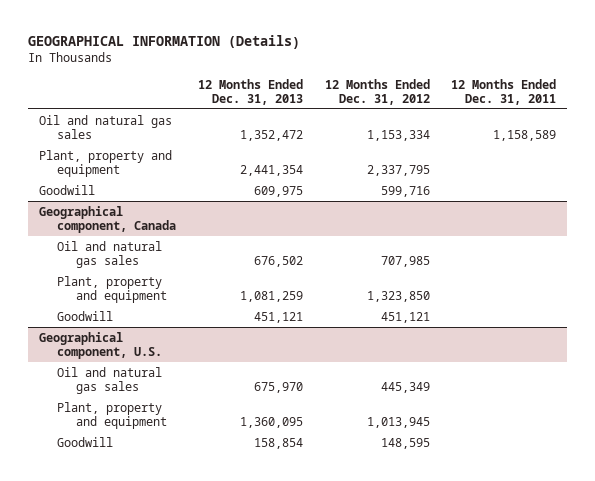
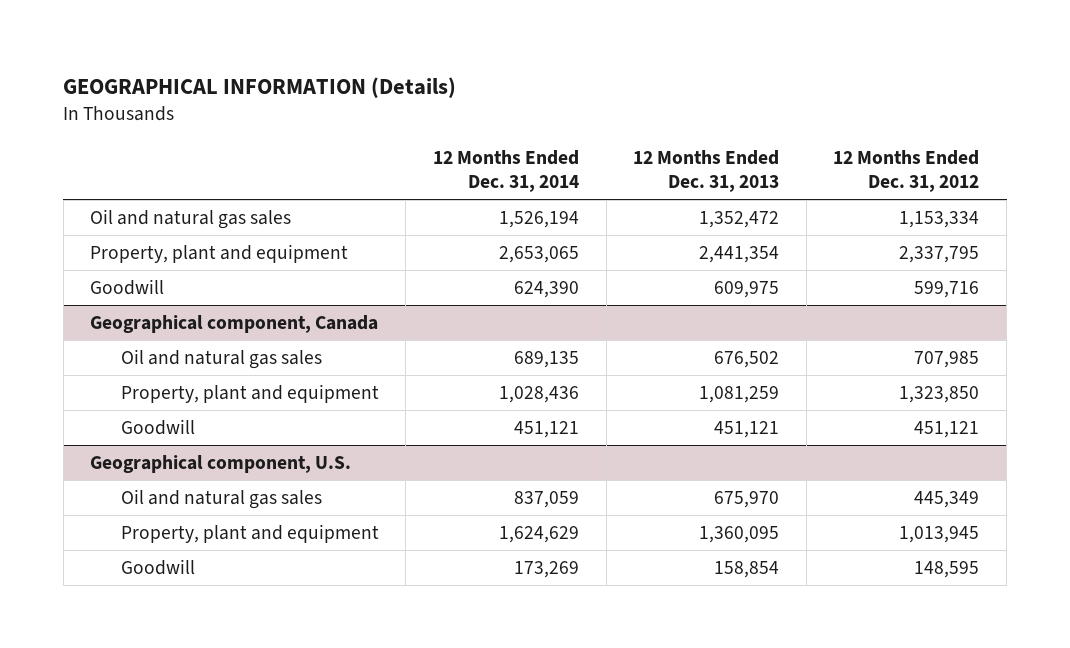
- | 12 Months Ended Dec. 31, 2013 | 12 Months Ended Dec. 31, 2012 | 12 Months Ended Dec. 31, 2011
+ | 12 Months Ended Dec. 31, 2014 | 12 Months Ended Dec. 31, 2013 | 12 Months Ended Dec. 31, 2012
- Plant, property and equipment | 2,441,354 | 2,337,795 |
+ Property, plant and equipment | 2,653,065 | 2,441,354 | 2,337,795
@ Geographical component, Canada
- Plant, property and equipment | 1,081,259 | 1,323,850 |
+ Property, plant and equipment | 1,028,436 | 1,081,259 | 1,323,850
@ Geographical component, U.S.
- Plant, property and equipment | 1,360,095 | 1,013,945 |
+ Property, plant and equipment | 1,624,629 | 1,360,095 | 1,013,945

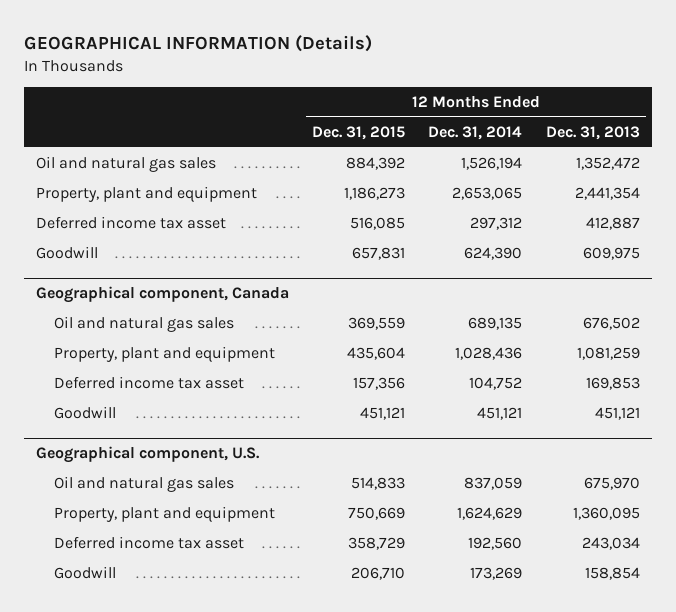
- | 12 Months Ended Dec. 31, 2014 | 12 Months Ended Dec. 31, 2013 | 12 Months Ended Dec. 31, 2012
+ | 12 Months Ended Dec. 31, 2015 | 12 Months Ended Dec. 31, 2014 | 12 Months Ended Dec. 31, 2013
+ Deferred income tax asset | 516,085 | 297,312 | 412,887
@ Geographical component, Canada
+ Deferred income tax asset | 157,356 | 104,752 | 169,853
@ Geographical component, U.S.
+ Deferred income tax asset | 358,729 | 192,560 | 243,034

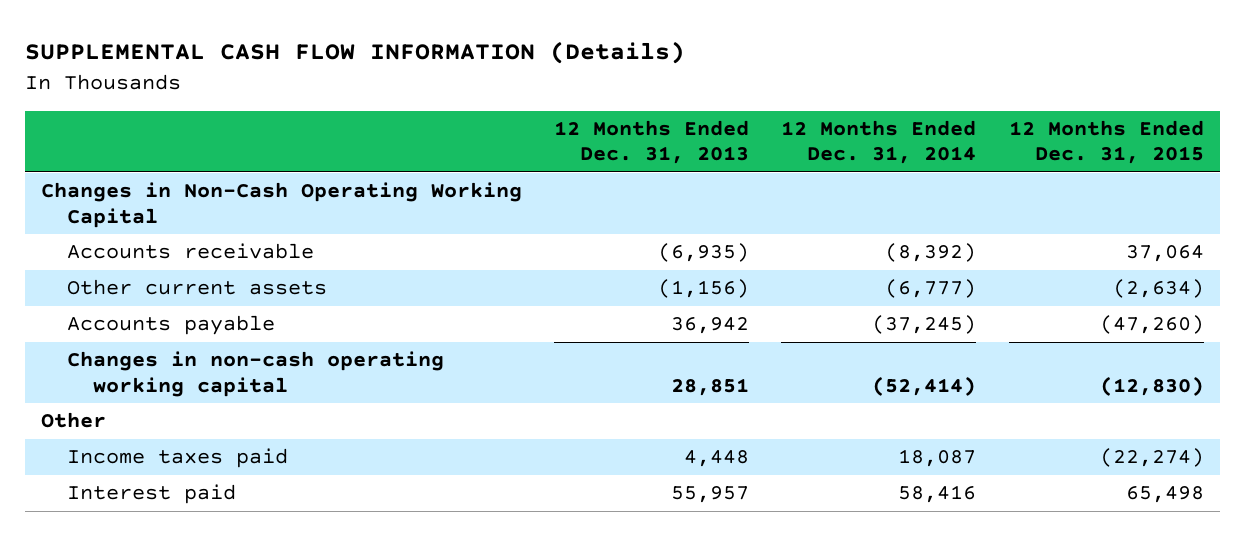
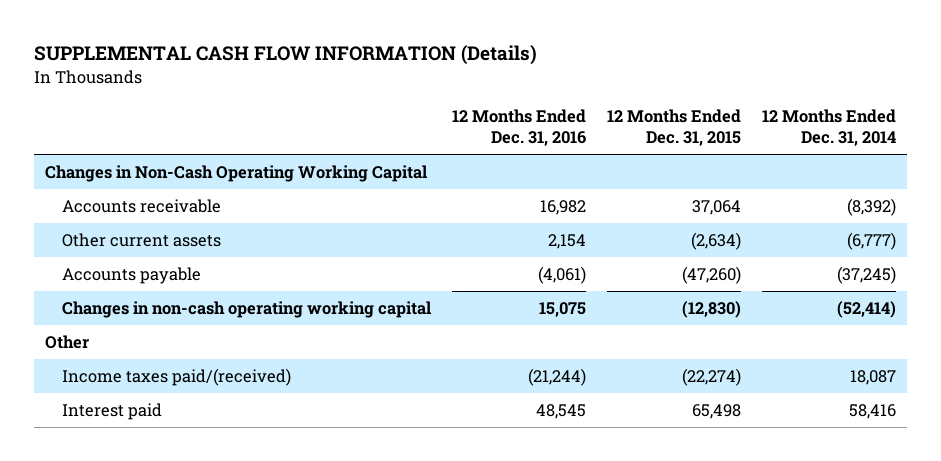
- | 12 Months Ended Dec. 31, 2013 | 12 Months Ended Dec. 31, 2014 | 12 Months Ended Dec. 31, 2015
+ | 12 Months Ended Dec. 31, 2016 | 12 Months Ended Dec. 31, 2015 | 12 Months Ended Dec. 31, 2014
- Income taxes paid | 4,448 | 18,087 | (22,274)
+ Income taxes paid/(received) | (21,244) | (22,274) | 18,087

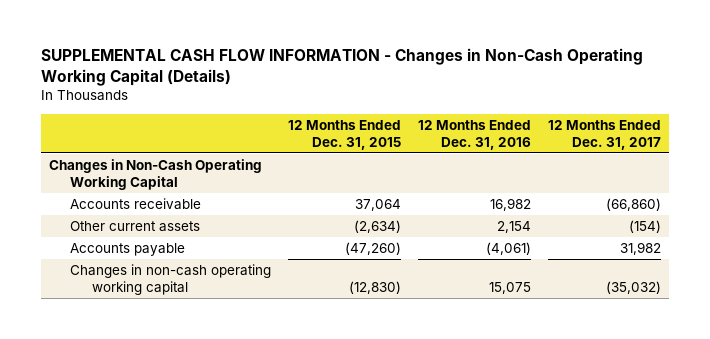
- SUPPLEMENTAL CASH FLOW INFORMATION (Details)
+ SUPPLEMENTAL CASH FLOW INFORMATION - Changes in Non-Cash Operating Working Capital (Details)
- | 12 Months Ended Dec. 31, 2016 | 12 Months Ended Dec. 31, 2015 | 12 Months Ended Dec. 31, 2014
+ | 12 Months Ended Dec. 31, 2015 | 12 Months Ended Dec. 31, 2016 | 12 Months Ended Dec. 31, 2017
- Other
- Income taxes paid/(received) | (21,244) | (22,274) | 18,087
- Interest paid | 48,545 | 65,498 | 58,416

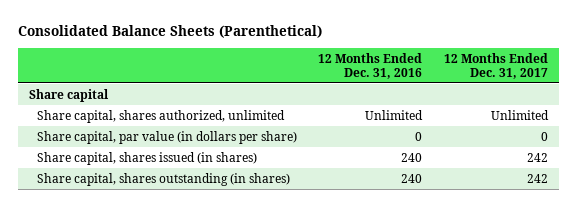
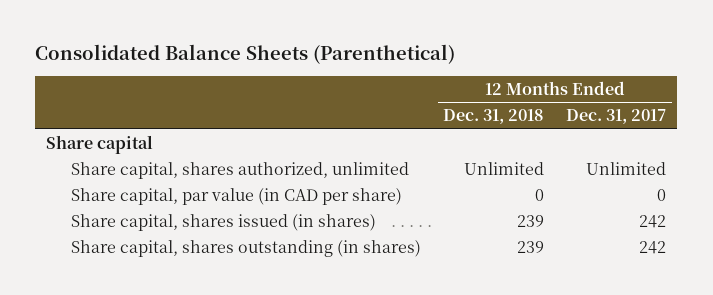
- | 12 Months Ended Dec. 31, 2016 | 12 Months Ended Dec. 31, 2017
+ | 12 Months Ended Dec. 31, 2018 | 12 Months Ended Dec. 31, 2017
- Share capital, par value (in dollars per share) | 0 | 0
+ Share capital, par value (in CAD per share) | 0 | 0

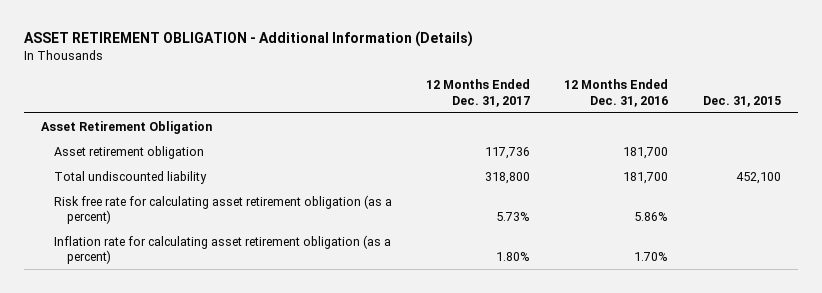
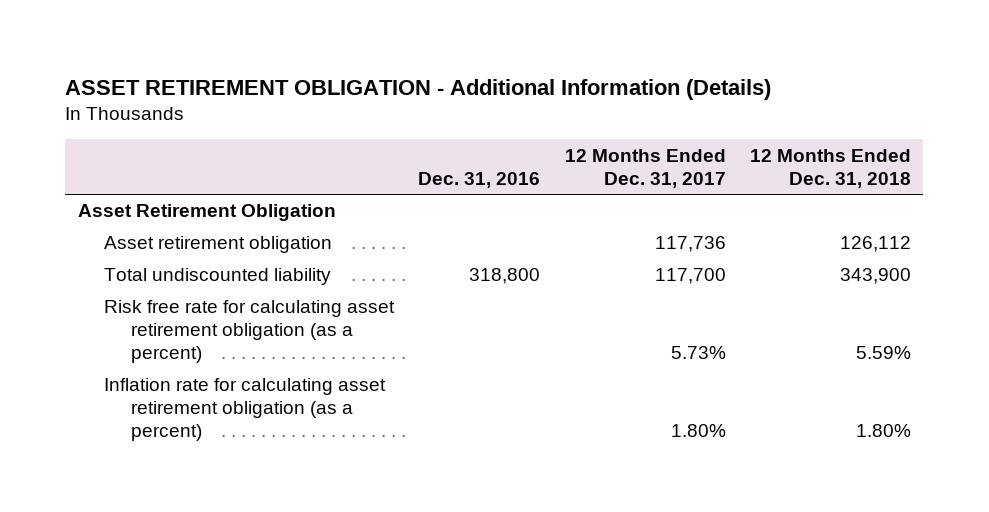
- | 12 Months Ended Dec. 31, 2017 | 12 Months Ended Dec. 31, 2016 | Dec. 31, 2015
+ | Dec. 31, 2016 | 12 Months Ended Dec. 31, 2017 | 12 Months Ended Dec. 31, 2018
- Total undiscounted liability | 318,800 | 181,700 | 452,100
+ Total undiscounted liability | 318,800 | 117,700 | 343,900

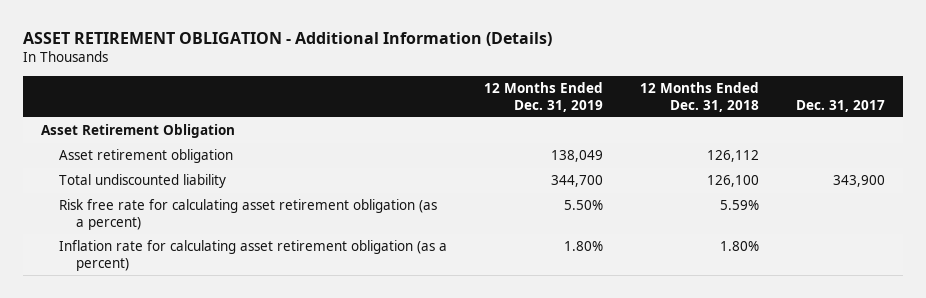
- | Dec. 31, 2016 | 12 Months Ended Dec. 31, 2017 | 12 Months Ended Dec. 31, 2018
+ | 12 Months Ended Dec. 31, 2019 | 12 Months Ended Dec. 31, 2018 | Dec. 31, 2017
- Total undiscounted liability | 318,800 | 117,700 | 343,900
+ Total undiscounted liability | 344,700 | 126,100 | 343,900

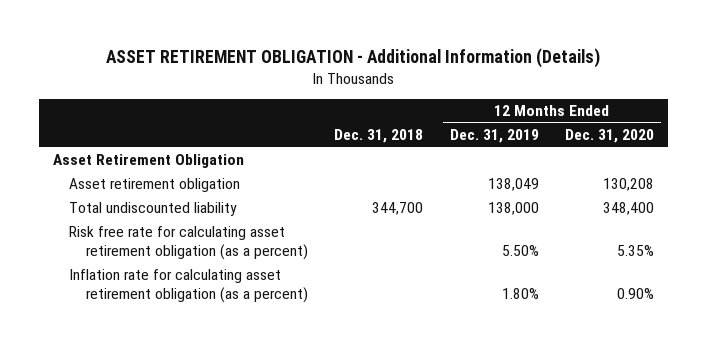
- | 12 Months Ended Dec. 31, 2019 | 12 Months Ended Dec. 31, 2018 | Dec. 31, 2017
+ | Dec. 31, 2018 | 12 Months Ended Dec. 31, 2019 | 12 Months Ended Dec. 31, 2020
- Total undiscounted liability | 344,700 | 126,100 | 343,900
+ Total undiscounted liability | 344,700 | 138,000 | 348,400

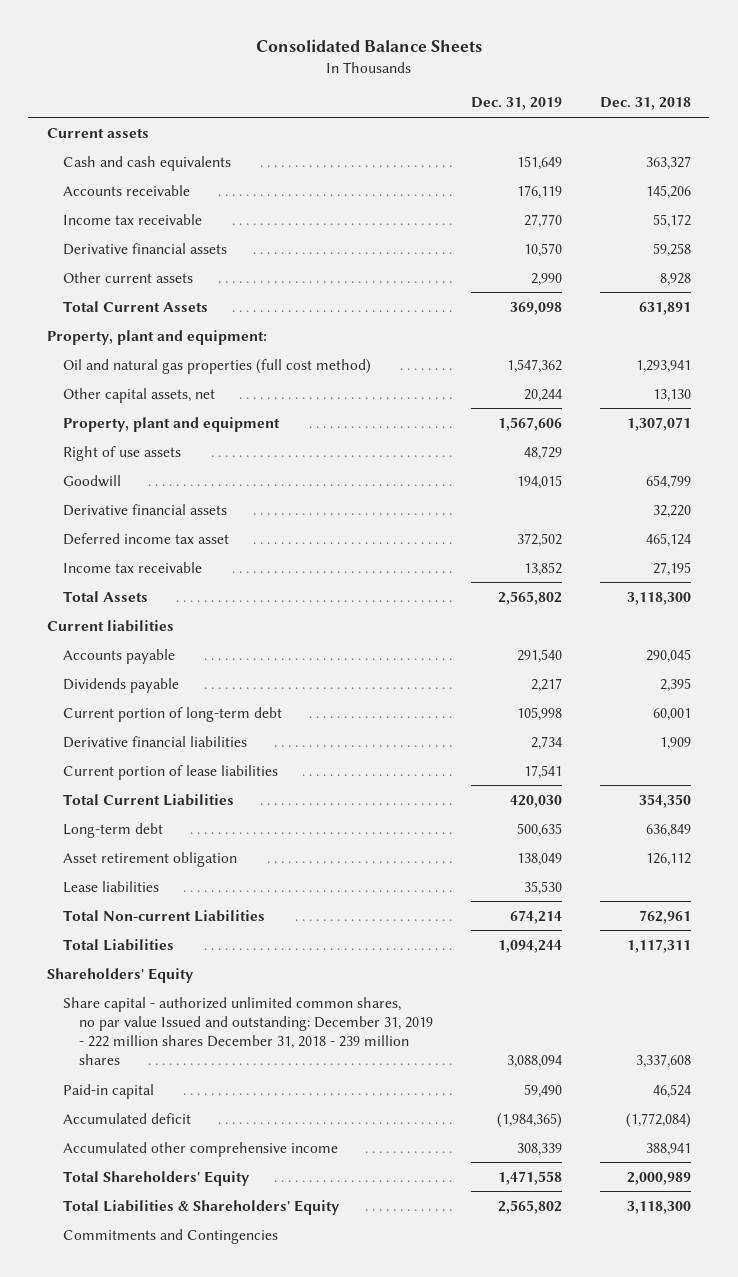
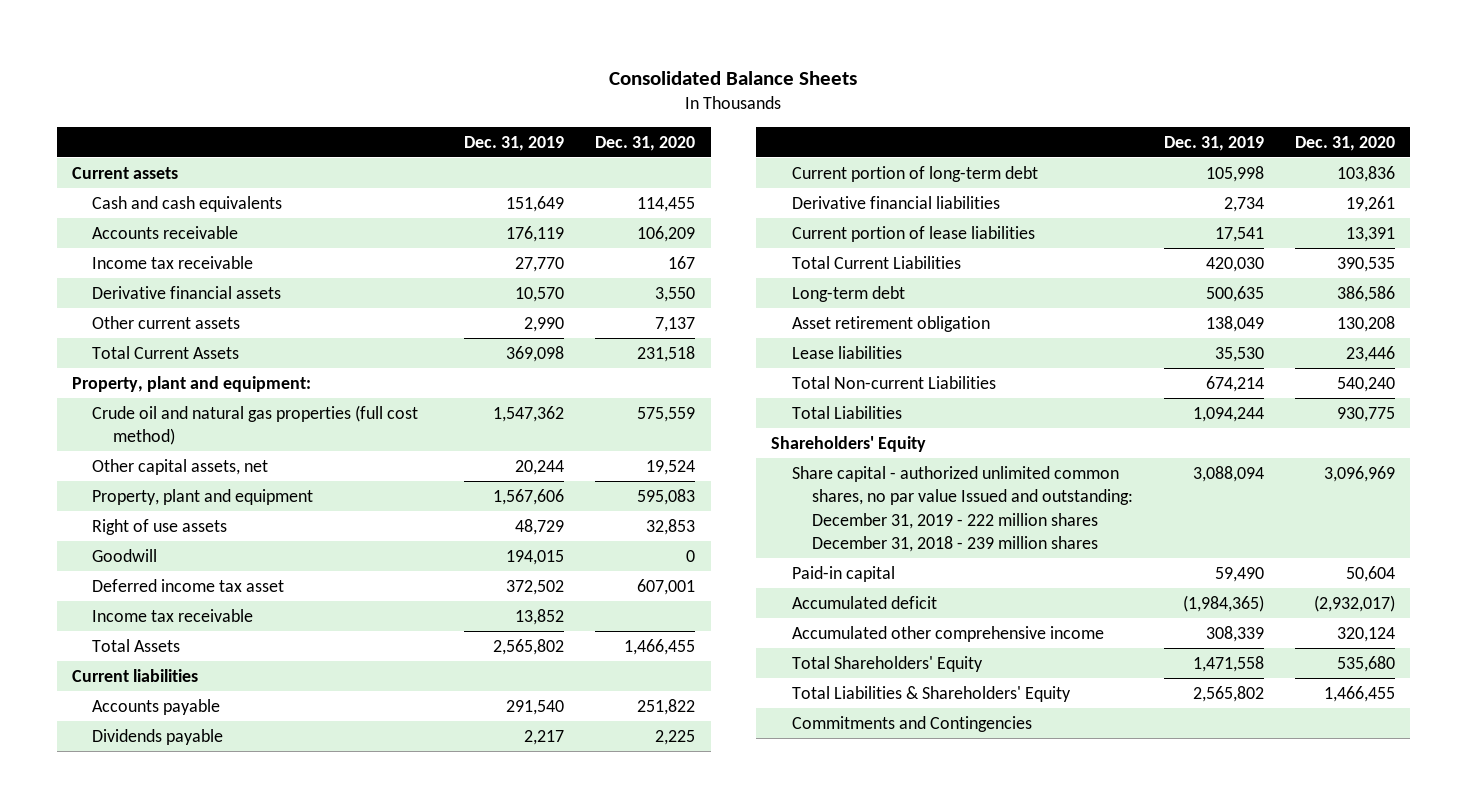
- | Dec. 31, 2019 | Dec. 31, 2018
+ | Dec. 31, 2019 | Dec. 31, 2020
- Oil and natural gas properties (full cost method) | 1,547,362 | 1,293,941
+ Crude oil and natural gas properties (full cost method) | 1,547,362 | 575,559
- Derivative financial assets | | 32,220

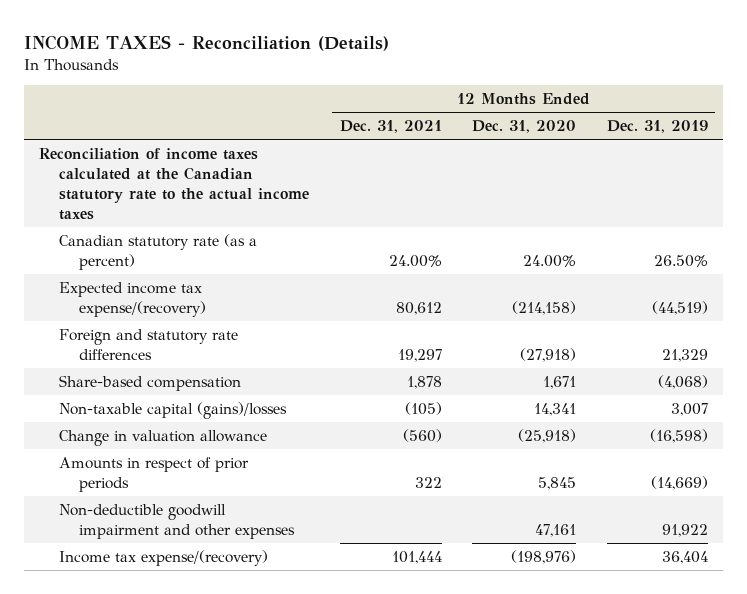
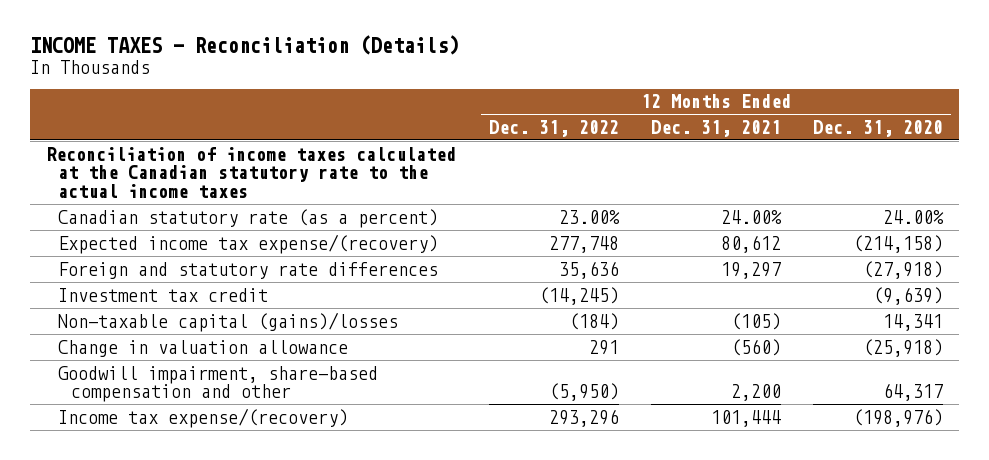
- | 12 Months Ended Dec. 31, 2021 | 12 Months Ended Dec. 31, 2020 | 12 Months Ended Dec. 31, 2019
+ | 12 Months Ended Dec. 31, 2022 | 12 Months Ended Dec. 31, 2021 | 12 Months Ended Dec. 31, 2020
- Share-based compensation | 1,878 | 1,671 | (4,068)
+ Investment tax credit | (14,245) | | (9,639)
- Amounts in respect of prior periods | 322 | 5,845 | (14,669)
- Non-deductible goodwill impairment and other expenses | | 47,161 | 91,922
+ Goodwill impairment, share-based compensation and other | (5,950) | 2,200 | 64,317

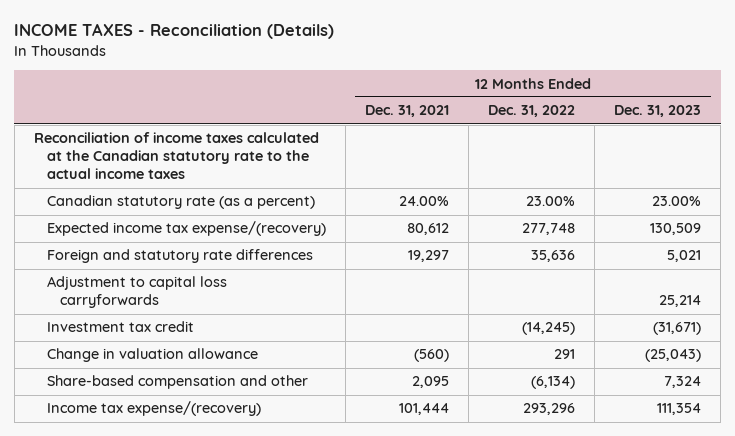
- | 12 Months Ended Dec. 31, 2022 | 12 Months Ended Dec. 31, 2021 | 12 Months Ended Dec. 31, 2020
+ | 12 Months Ended Dec. 31, 2021 | 12 Months Ended Dec. 31, 2022 | 12 Months Ended Dec. 31, 2023
+ Adjustment to capital loss carryforwards | | | 25,214
- Non-taxable capital (gains)/losses | (184) | (105) | 14,341
- Goodwill impairment, share-based compensation and other | (5,950) | 2,200 | 64,317
+ Share-based compensation and other | 2,095 | (6,134) | 7,324

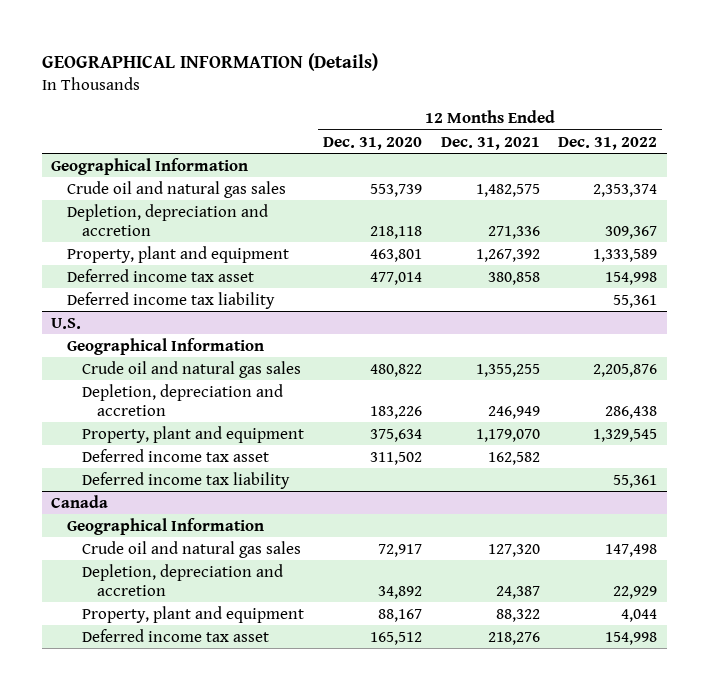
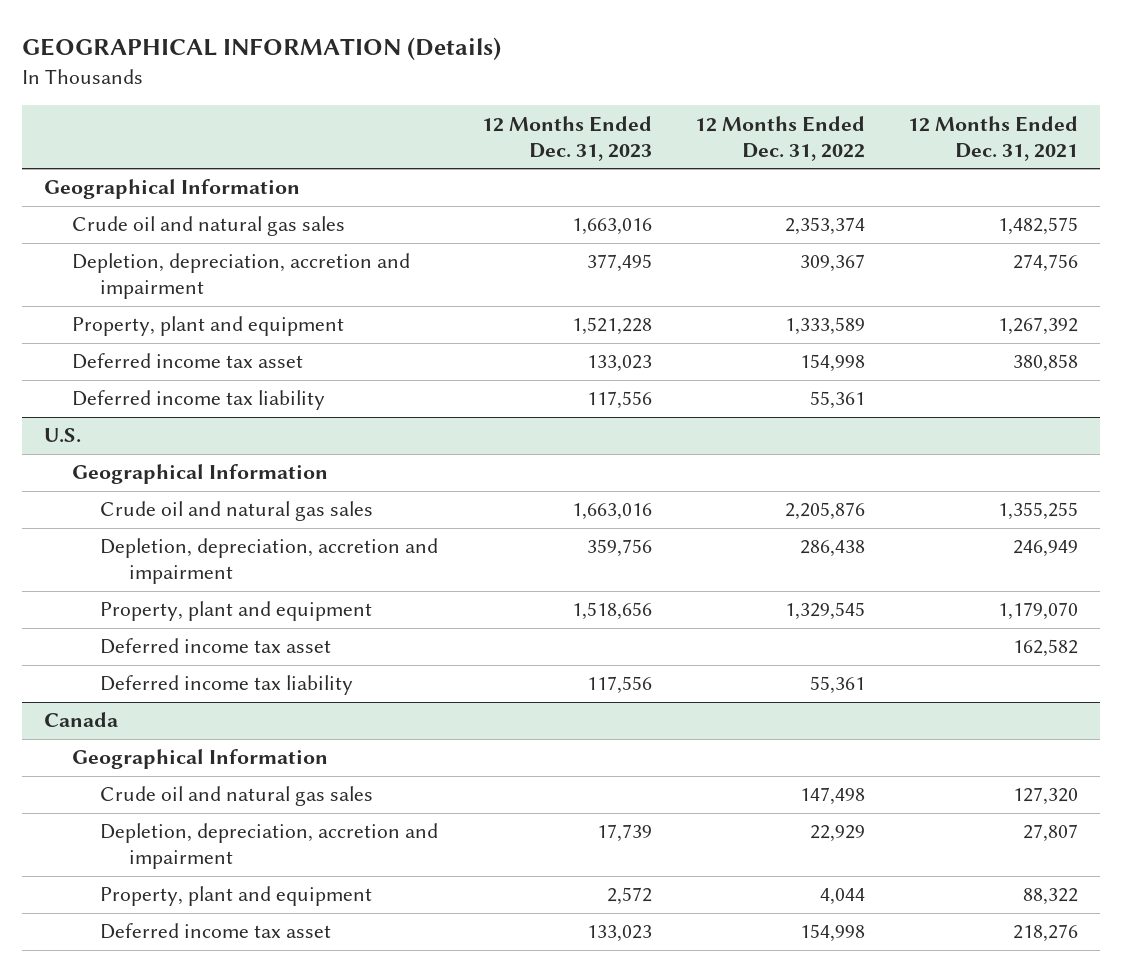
- | 12 Months Ended Dec. 31, 2020 | 12 Months Ended Dec. 31, 2021 | 12 Months Ended Dec. 31, 2022
+ | 12 Months Ended Dec. 31, 2023 | 12 Months Ended Dec. 31, 2022 | 12 Months Ended Dec. 31, 2021
- Depletion, depreciation and accretion | 218,118 | 271,336 | 309,367
+ Depletion, depreciation, accretion and impairment | 377,495 | 309,367 | 274,756
@ U.S.
- Depletion, depreciation and accretion | 183,226 | 246,949 | 286,438
+ Depletion, depreciation, accretion and impairment | 359,756 | 286,438 | 246,949
@ Canada
- Depletion, depreciation and accretion | 34,892 | 24,387 | 22,929
+ Depletion, depreciation, accretion and impairment | 17,739 | 22,929 | 27,807

